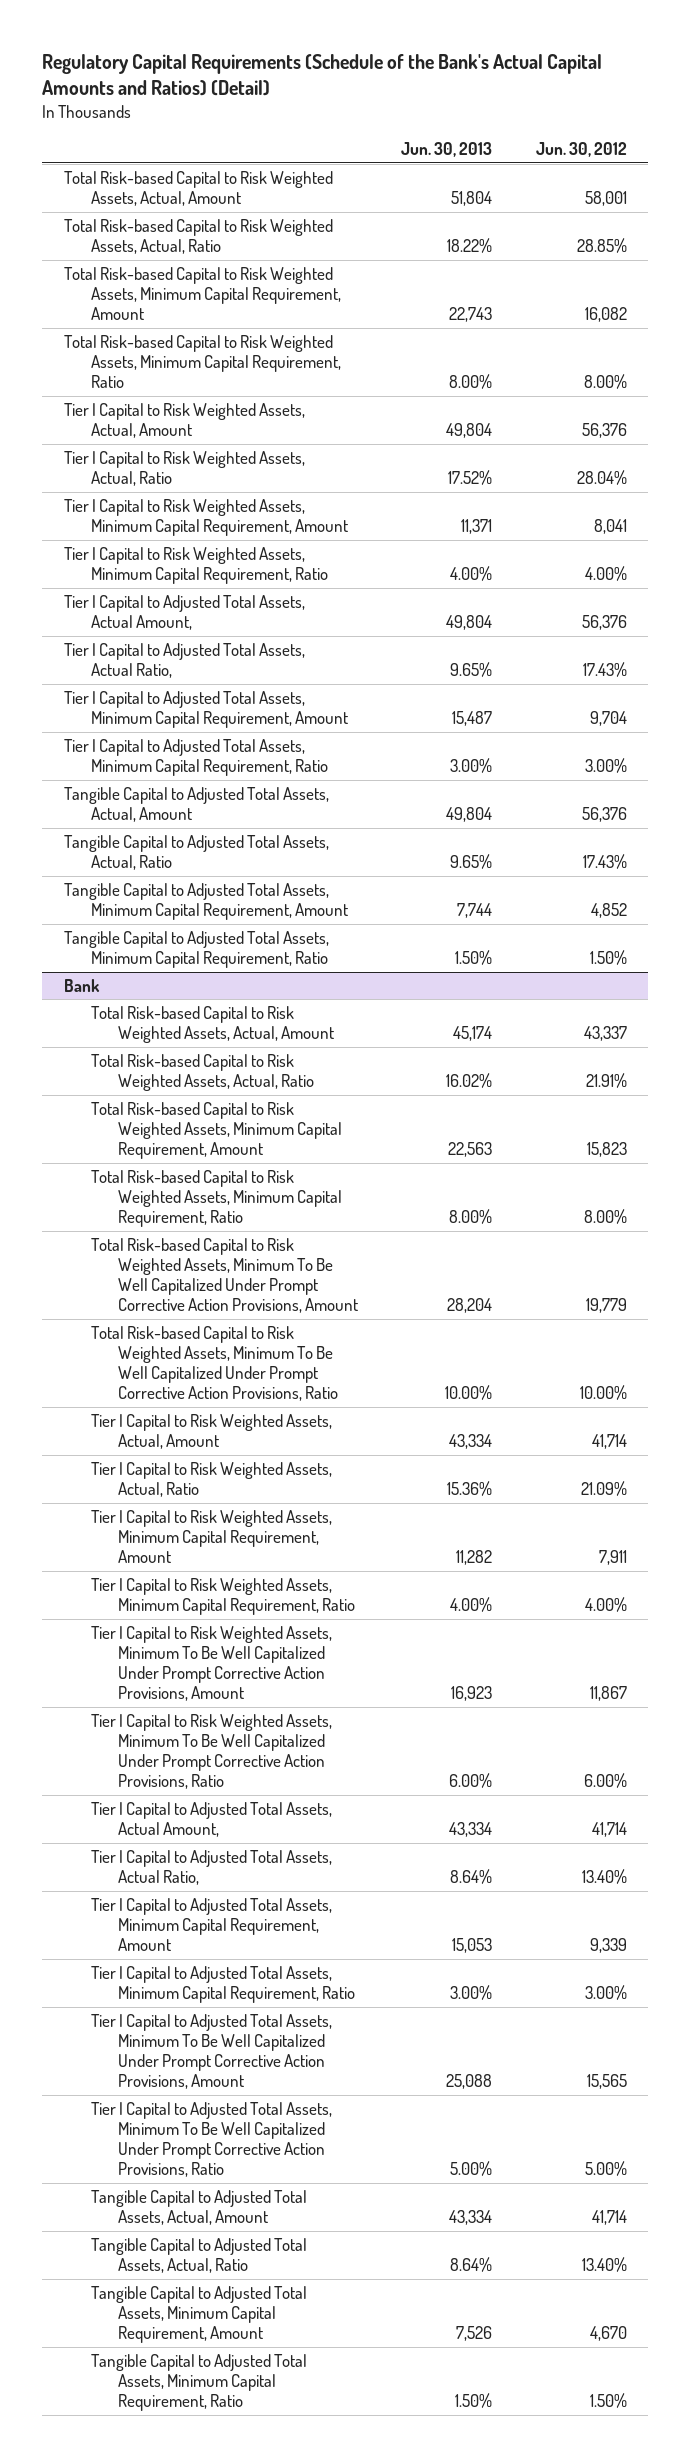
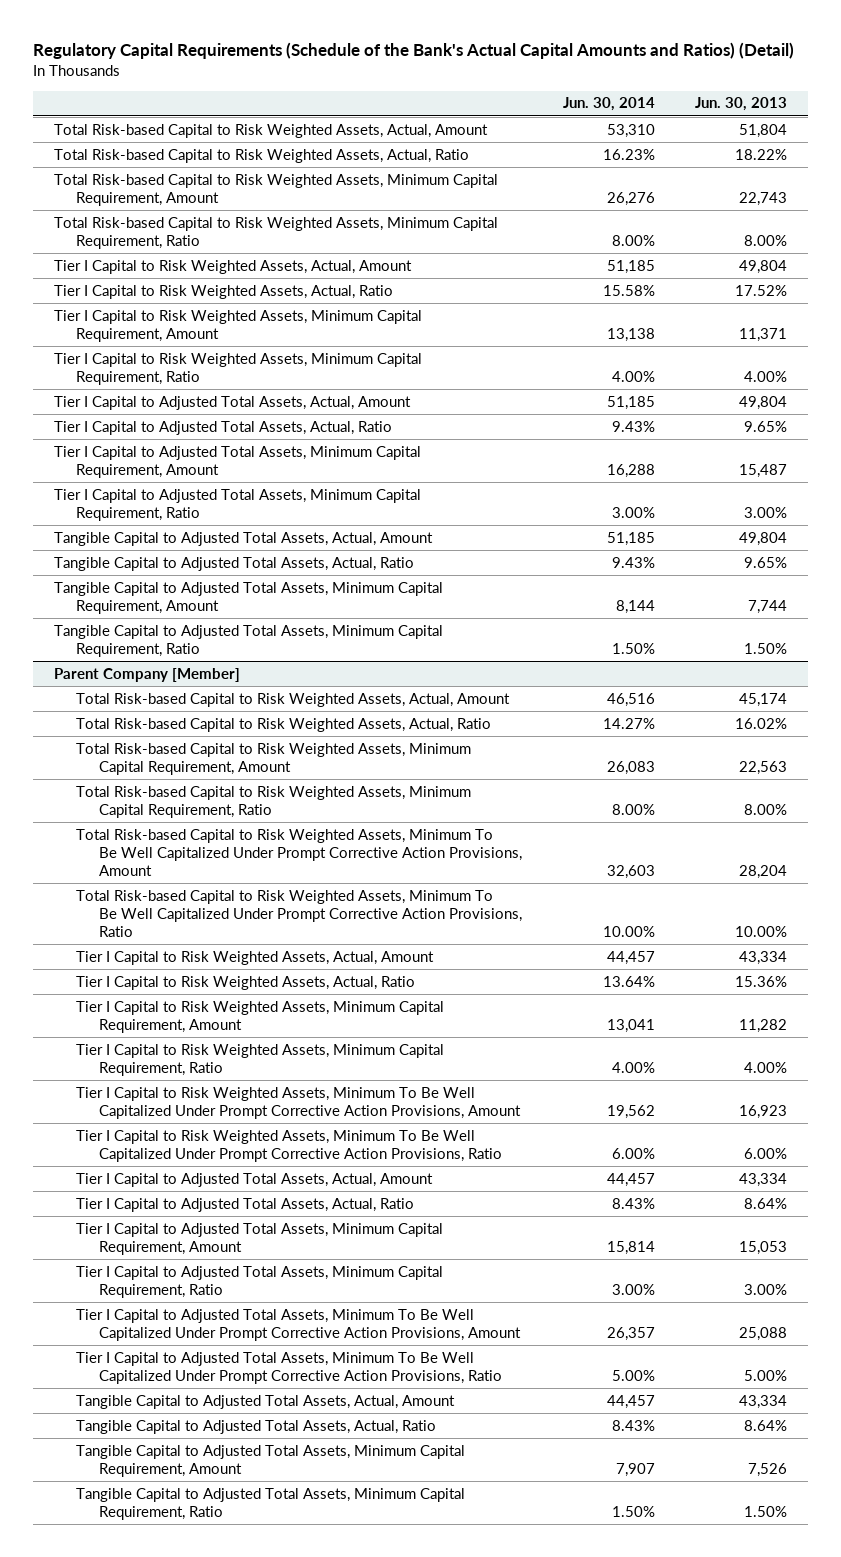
- | Jun. 30, 2013 | Jun. 30, 2012
+ | Jun. 30, 2014 | Jun. 30, 2013
- Tier I Capital to Adjusted Total Assets, Actual Amount, | 49,804 | 56,376
- Tier I Capital to Adjusted Total Assets, Actual Ratio, | 9.65% | 17.43%
+ Tier I Capital to Adjusted Total Assets, Actual, Amount | 51,185 | 49,804
+ Tier I Capital to Adjusted Total Assets, Actual, Ratio | 9.43% | 9.65%
- Bank
+ Parent Company [Member]
- Tier I Capital to Adjusted Total Assets, Actual Amount, | 43,334 | 41,714
- Tier I Capital to Adjusted Total Assets, Actual Ratio, | 8.64% | 13.40%
+ Tier I Capital to Adjusted Total Assets, Actual, Amount | 44,457 | 43,334
+ Tier I Capital to Adjusted Total Assets, Actual, Ratio | 8.43% | 8.64%

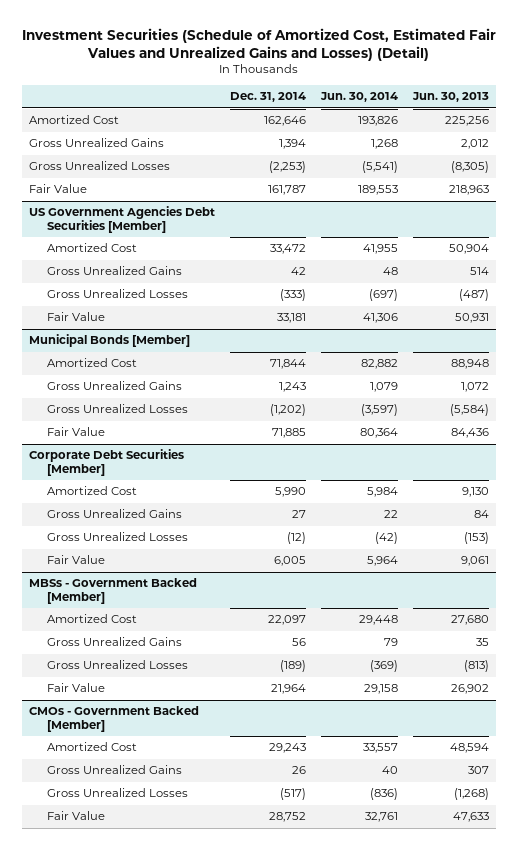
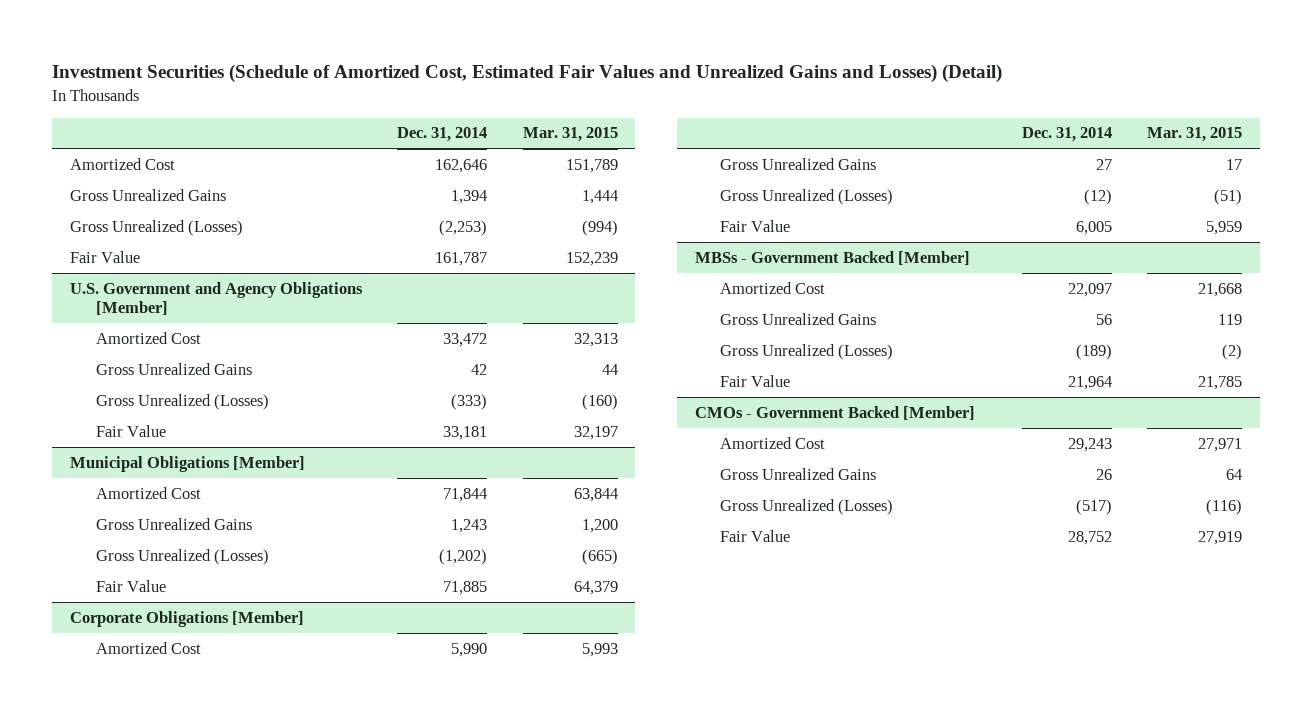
- | Dec. 31, 2014 | Jun. 30, 2014 | Jun. 30, 2013
+ | Dec. 31, 2014 | Mar. 31, 2015
- Gross Unrealized Losses | (2,253) | (5,541) | (8,305)
+ Gross Unrealized (Losses) | (2,253) | (994)
- US Government Agencies Debt Securities [Member]
+ U.S. Government and Agency Obligations [Member]
- Gross Unrealized Losses | (333) | (697) | (487)
+ Gross Unrealized (Losses) | (333) | (160)
- Municipal Bonds [Member]
+ Municipal Obligations [Member]
- Gross Unrealized Losses | (1,202) | (3,597) | (5,584)
+ Gross Unrealized (Losses) | (1,202) | (665)
- Corporate Debt Securities [Member]
+ Corporate Obligations [Member]
- Gross Unrealized Losses | (12) | (42) | (153)
+ Gross Unrealized (Losses) | (12) | (51)
@ MBSs - Government Backed [Member]
- Gross Unrealized Losses | (189) | (369) | (813)
+ Gross Unrealized (Losses) | (189) | (2)
@ CMOs - Government Backed [Member]
- Gross Unrealized Losses | (517) | (836) | (1,268)
+ Gross Unrealized (Losses) | (517) | (116)

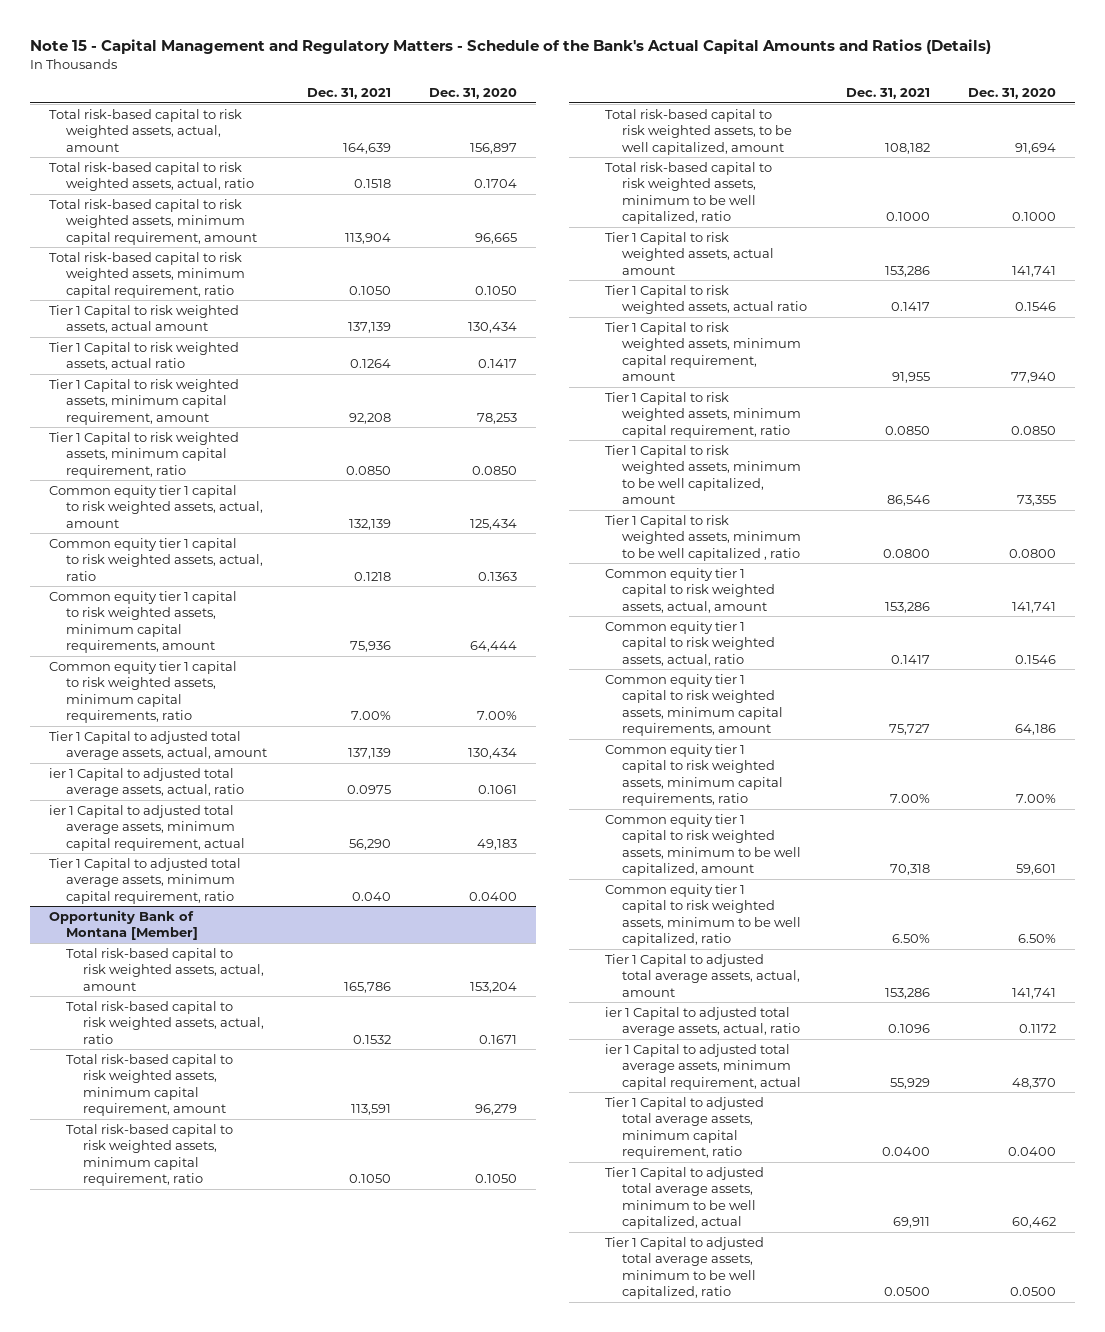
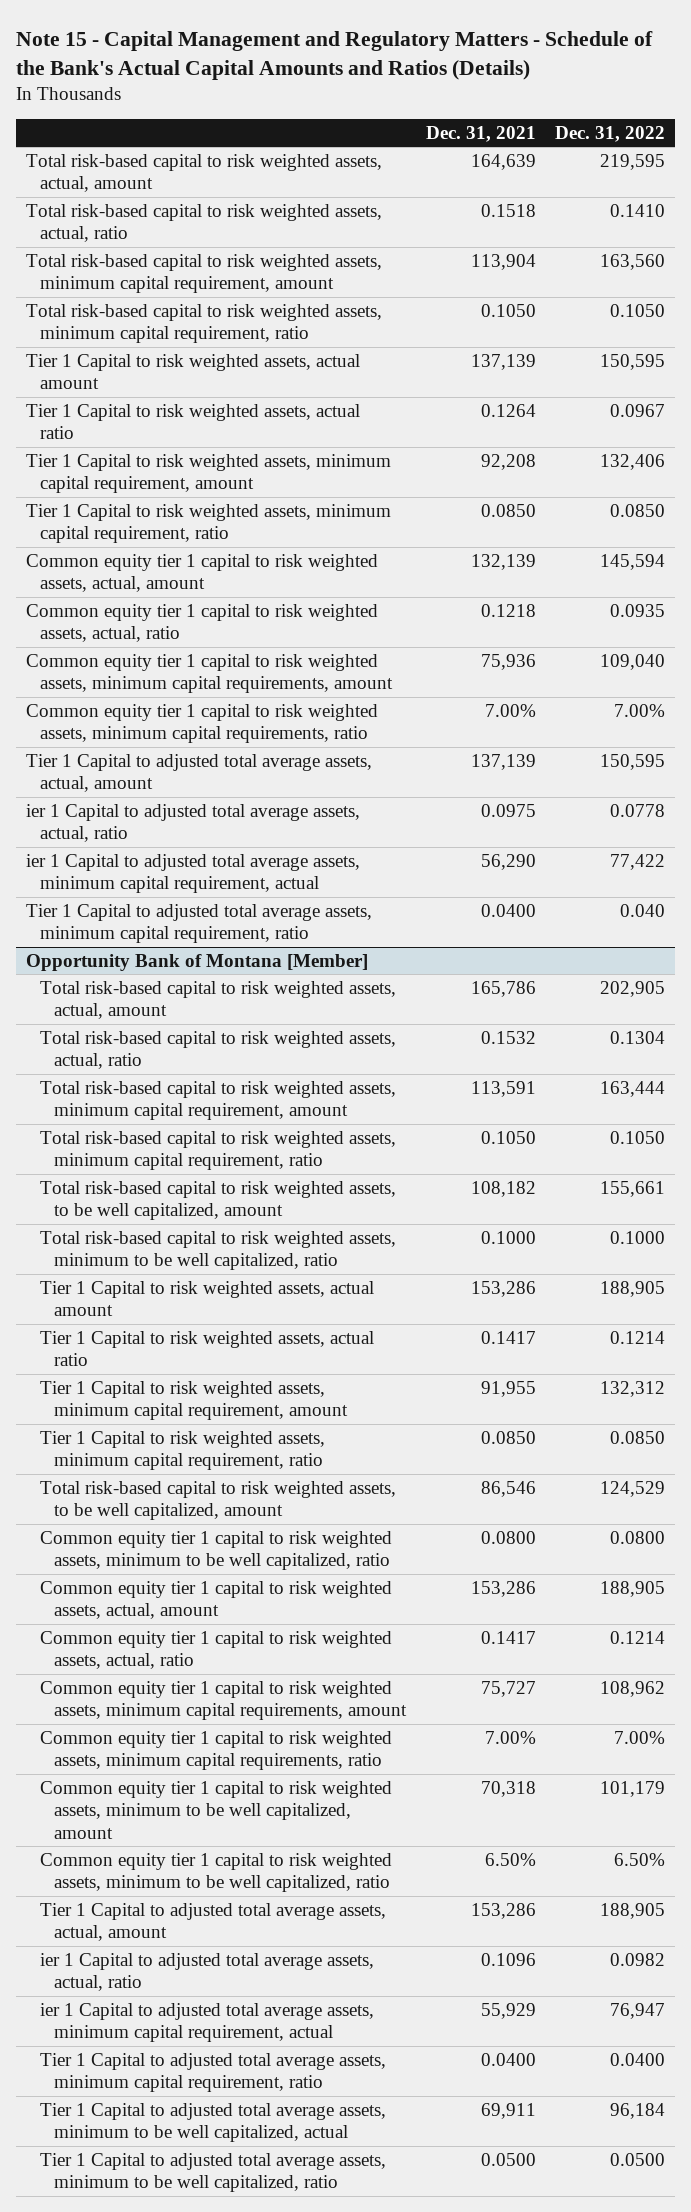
- | Dec. 31, 2021 | Dec. 31, 2020
+ | Dec. 31, 2021 | Dec. 31, 2022
- Tier 1 Capital to adjusted total average assets, minimum capital requirement, ratio | 0.040 | 0.0400
+ Tier 1 Capital to adjusted total average assets, minimum capital requirement, ratio | 0.0400 | 0.040
@ Opportunity Bank of Montana [Member]
- Tier 1 Capital to risk weighted assets, minimum to be well capitalized, amount | 86,546 | 73,355
- Tier 1 Capital to risk weighted assets, minimum to be well capitalized , ratio | 0.0800 | 0.0800
+ Total risk-based capital to risk weighted assets, to be well capitalized, amount | 86,546 | 124,529
+ Common equity tier 1 capital to risk weighted assets, minimum to be well capitalized, ratio | 0.0800 | 0.0800

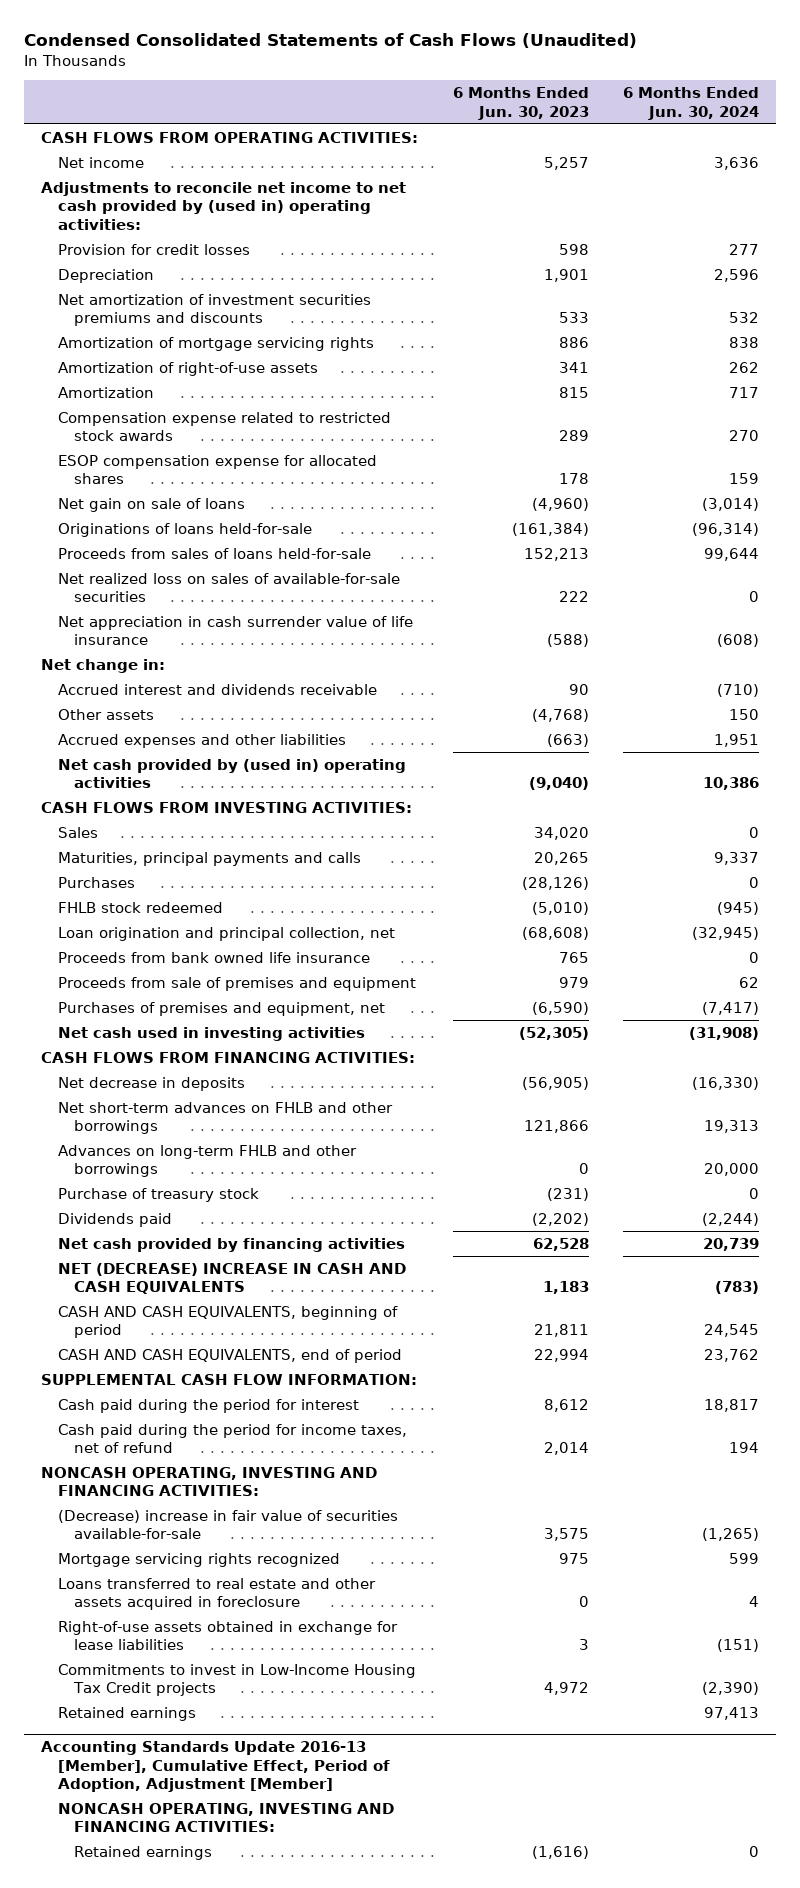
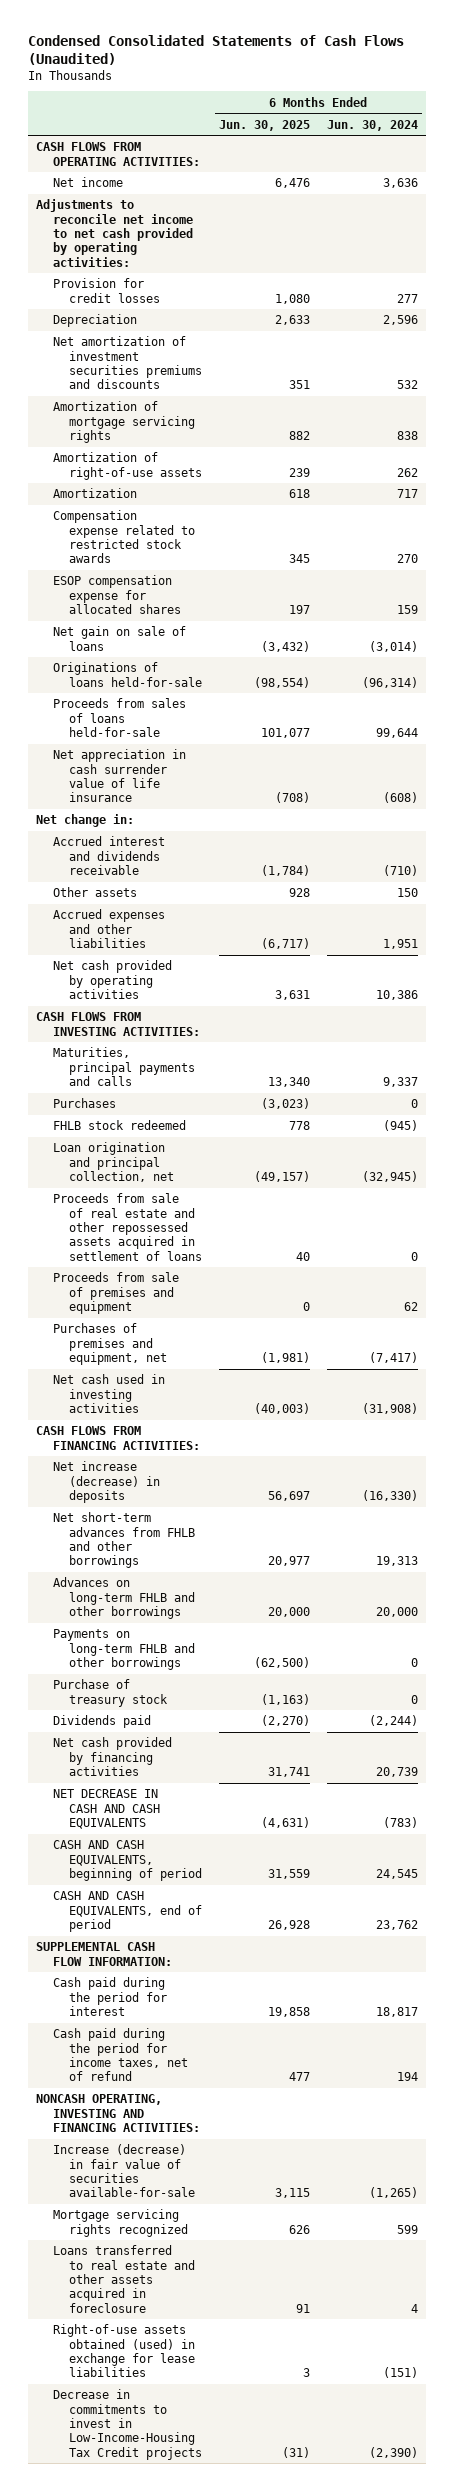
- | 6 Months Ended Jun. 30, 2023 | 6 Months Ended Jun. 30, 2024
+ | 6 Months Ended Jun. 30, 2025 | 6 Months Ended Jun. 30, 2024
- Adjustments to reconcile net income to net cash provided by (used in) operating activities:
+ Adjustments to reconcile net income to net cash provided by operating activities:
- Net realized loss on sales of available-for-sale securities | 222 | 0
- Net cash provided by (used in) operating activities | (9,040) | 10,386
+ Net cash provided by operating activities | 3,631 | 10,386
- Sales | 34,020 | 0
- Proceeds from bank owned life insurance | 765 | 0
+ Proceeds from sale of real estate and other repossessed assets acquired in settlement of loans | 40 | 0
- Net decrease in deposits | (56,905) | (16,330)
- Net short-term advances on FHLB and other borrowings | 121,866 | 19,313
+ Net increase (decrease) in deposits | 56,697 | (16,330)
+ Net short-term advances from FHLB and other borrowings | 20,977 | 19,313
+ Payments on long-term FHLB and other borrowings | (62,500) | 0
- NET (DECREASE) INCREASE IN CASH AND CASH EQUIVALENTS | 1,183 | (783)
+ NET DECREASE IN CASH AND CASH EQUIVALENTS | (4,631) | (783)
- (Decrease) increase in fair value of securities available-for-sale | 3,575 | (1,265)
+ Increase (decrease) in fair value of securities available-for-sale | 3,115 | (1,265)
- Right-of-use assets obtained in exchange for lease liabilities | 3 | (151)
- Commitments to invest in Low-Income Housing Tax Credit projects | 4,972 | (2,390)
- Retained earnings | | 97,413
- Accounting Standards Update 2016-13 [Member], Cumulative Effect, Period of Adoption, Adjustment [Member]
- NONCASH OPERATING, INVESTING AND FINANCING ACTIVITIES:
- Retained earnings | (1,616) | 0
+ Right-of-use assets obtained (used) in exchange for lease liabilities | 3 | (151)
+ Decrease in commitments to invest in Low-Income-Housing Tax Credit projects | (31) | (2,390)

